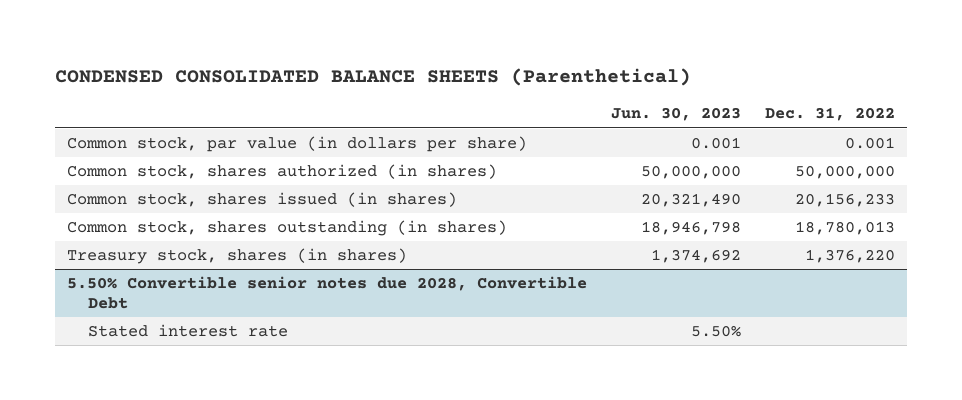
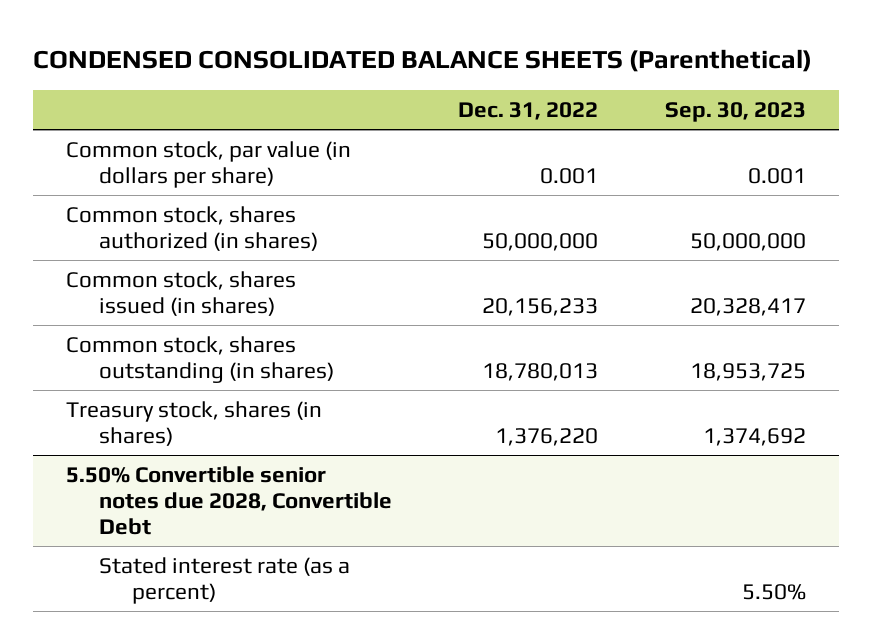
- | Jun. 30, 2023 | Dec. 31, 2022
+ | Dec. 31, 2022 | Sep. 30, 2023
@ 5.50% Convertible senior notes due 2028, Convertible Debt
- Stated interest rate | 5.50% |
+ Stated interest rate (as a percent) | | 5.50%

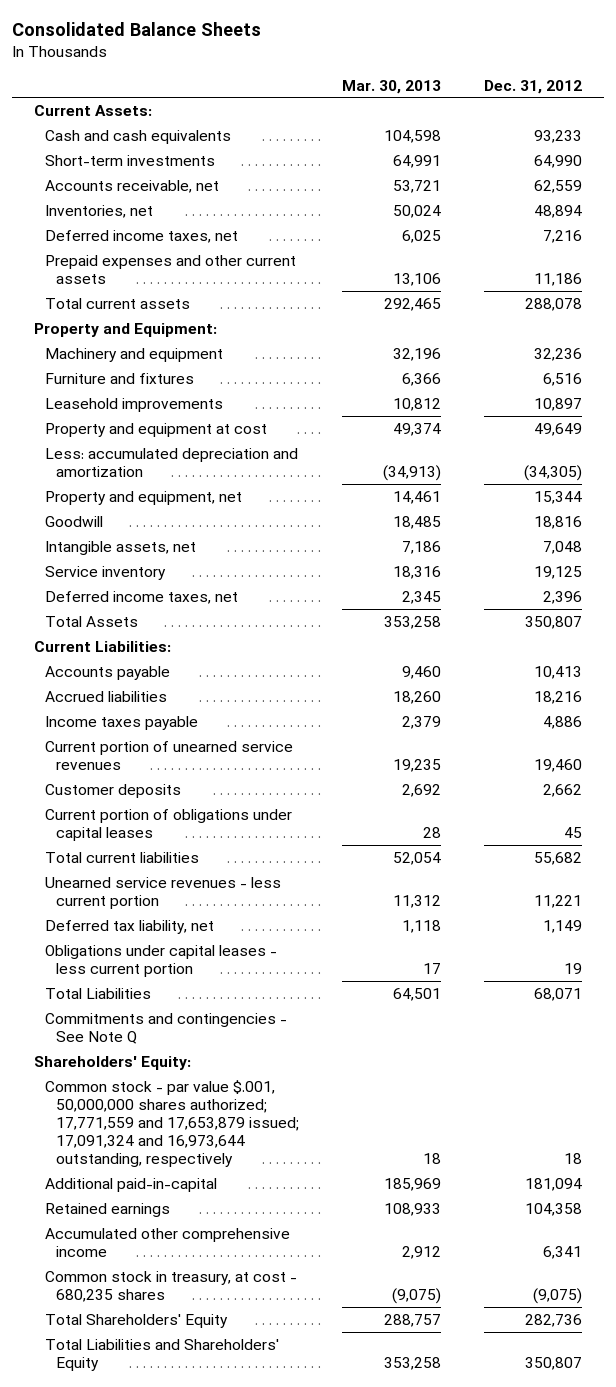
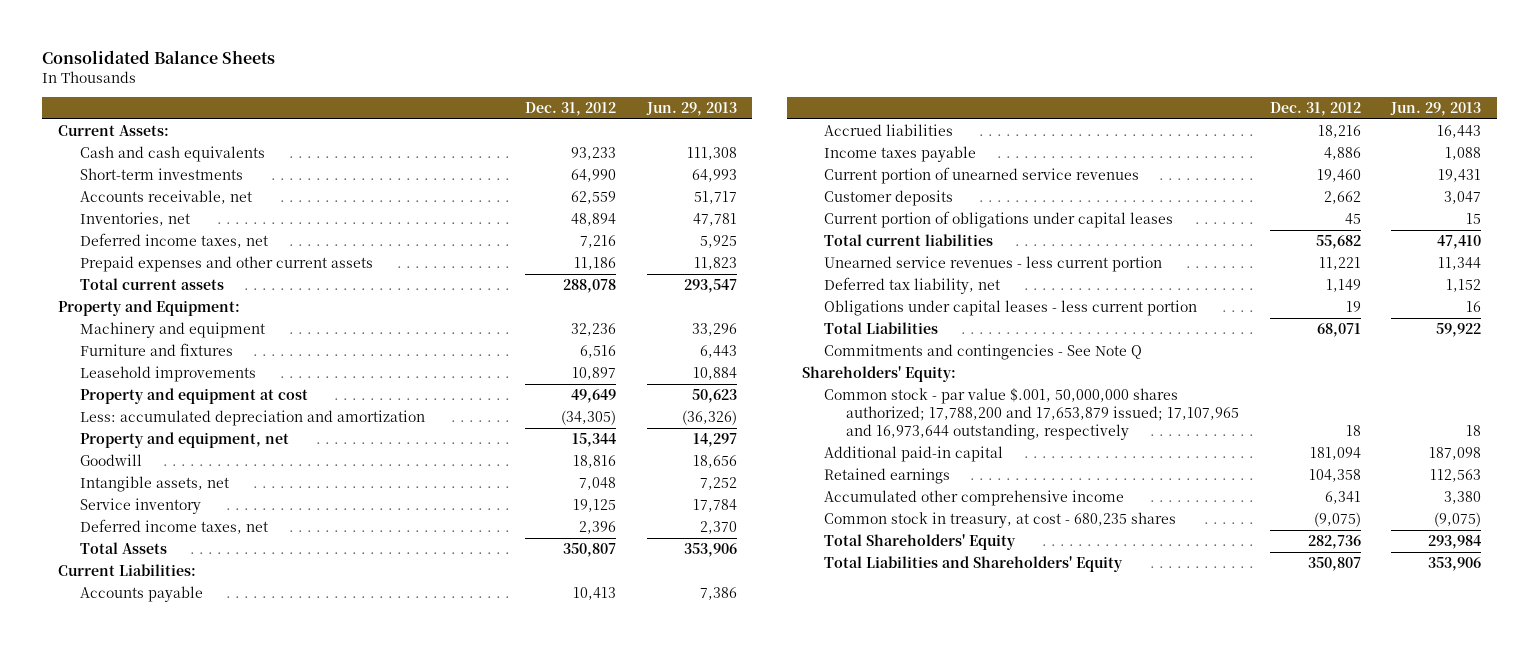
- | Mar. 30, 2013 | Dec. 31, 2012
+ | Dec. 31, 2012 | Jun. 29, 2013
- Common stock - par value $.001, 50,000,000 shares authorized; 17,771,559 and 17,653,879 issued; 17,091,324 and 16,973,644 outstanding, respectively | 18 | 18
- Additional paid-in-capital | 185,969 | 181,094
+ Common stock - par value $.001, 50,000,000 shares authorized; 17,788,200 and 17,653,879 issued; 17,107,965 and 16,973,644 outstanding, respectively | 18 | 18
+ Additional paid-in capital | 181,094 | 187,098

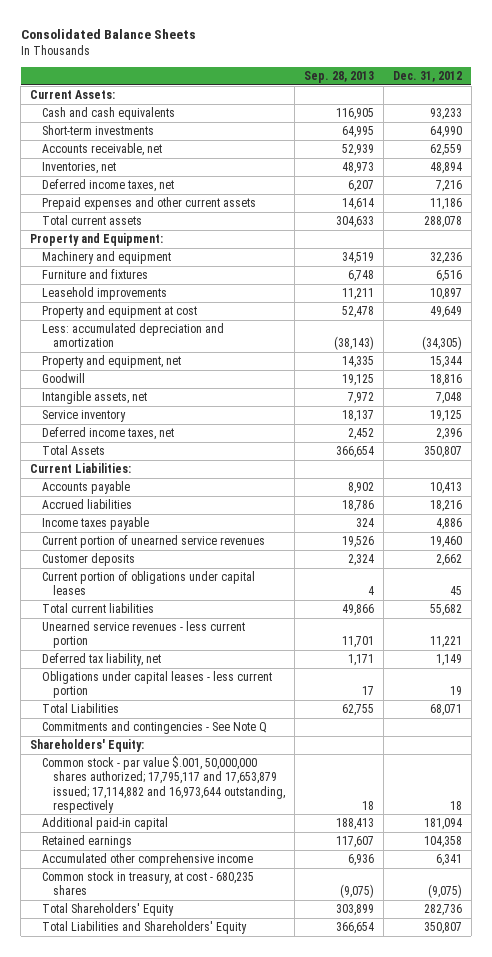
- | Dec. 31, 2012 | Jun. 29, 2013
+ | Sep. 28, 2013 | Dec. 31, 2012
- Common stock - par value $.001, 50,000,000 shares authorized; 17,788,200 and 17,653,879 issued; 17,107,965 and 16,973,644 outstanding, respectively | 18 | 18
+ Common stock - par value $.001, 50,000,000 shares authorized; 17,795,117 and 17,653,879 issued; 17,114,882 and 16,973,644 outstanding, respectively | 18 | 18

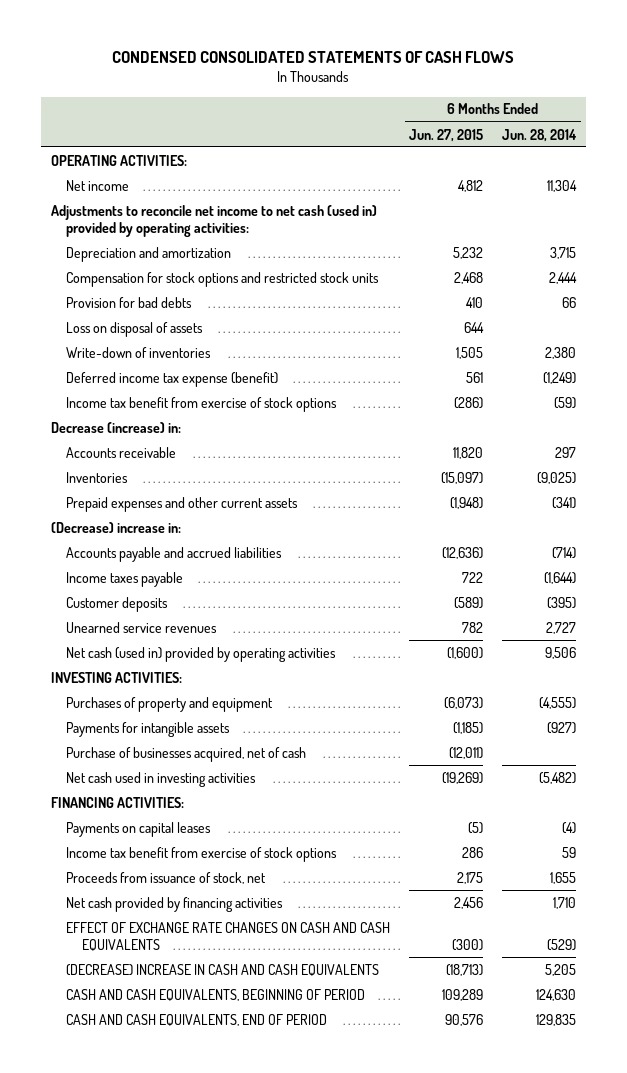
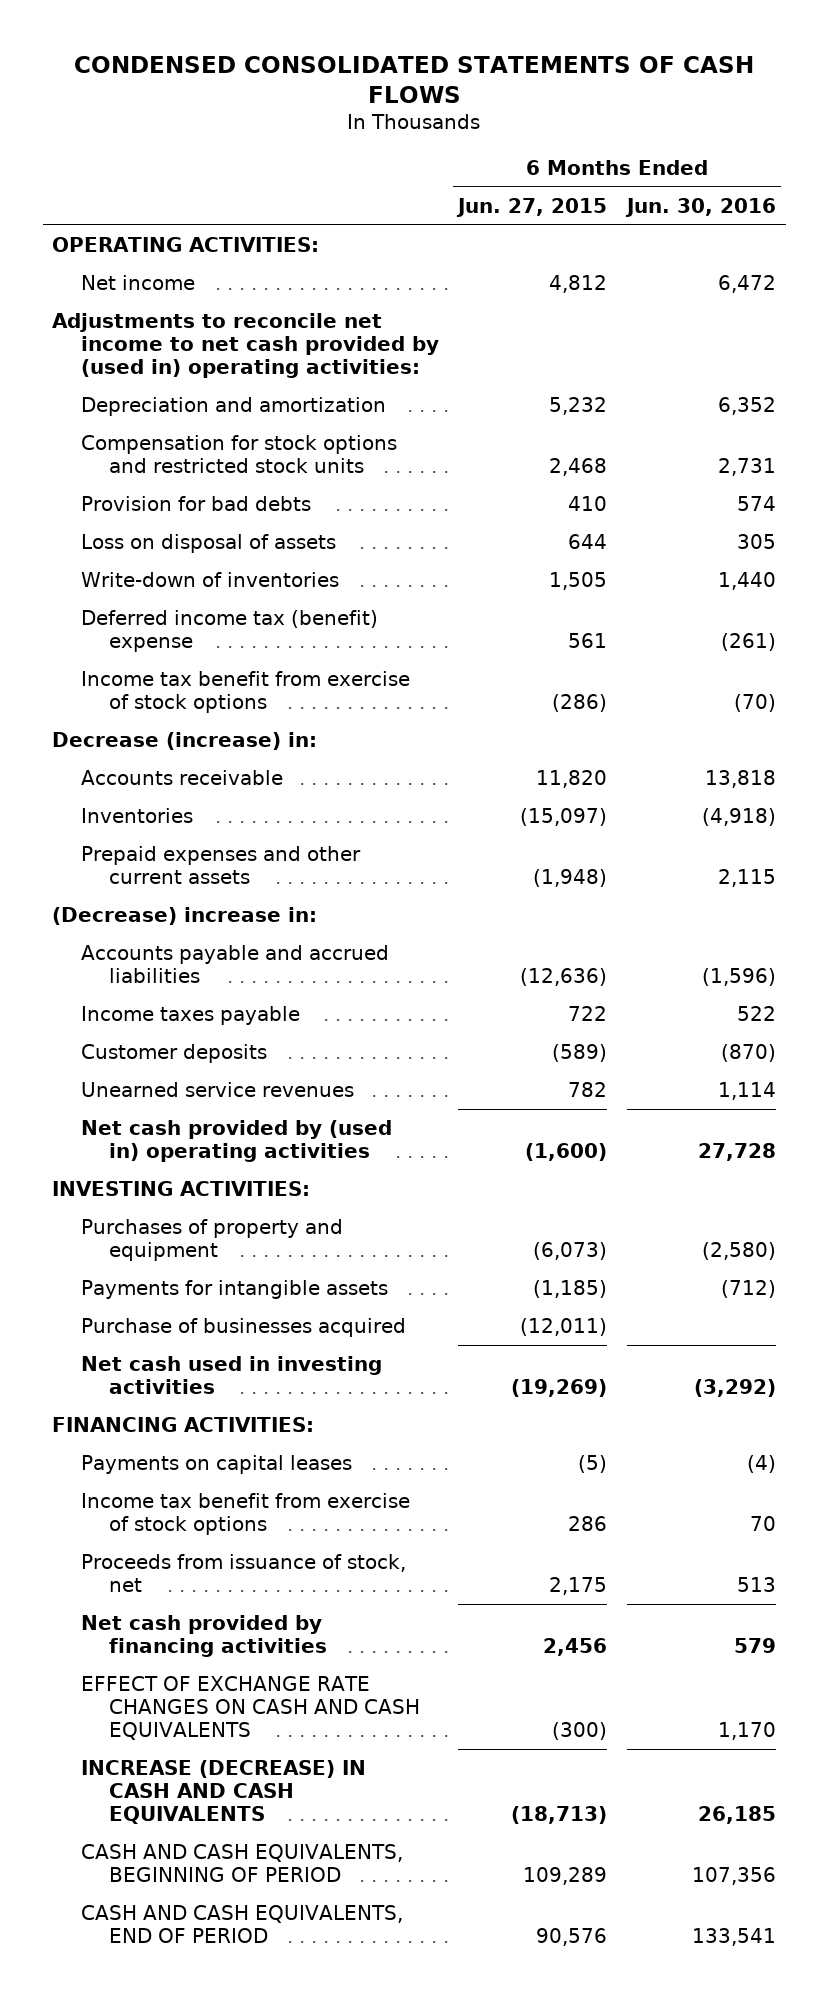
- | 6 Months Ended Jun. 27, 2015 | 6 Months Ended Jun. 28, 2014
+ | 6 Months Ended Jun. 27, 2015 | 6 Months Ended Jun. 30, 2016
- Adjustments to reconcile net income to net cash (used in) provided by operating activities:
+ Adjustments to reconcile net income to net cash provided by (used in) operating activities:
- Deferred income tax expense (benefit) | 561 | (1,249)
+ Deferred income tax (benefit) expense | 561 | (261)
- Net cash (used in) provided by operating activities | (1,600) | 9,506
+ Net cash provided by (used in) operating activities | (1,600) | 27,728
- Purchase of businesses acquired, net of cash | (12,011) |
+ Purchase of businesses acquired | (12,011) |
- (DECREASE) INCREASE IN CASH AND CASH EQUIVALENTS | (18,713) | 5,205
+ INCREASE (DECREASE) IN CASH AND CASH EQUIVALENTS | (18,713) | 26,185

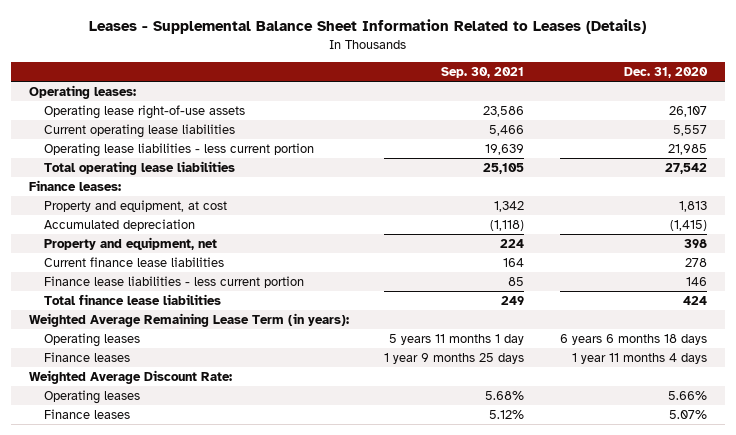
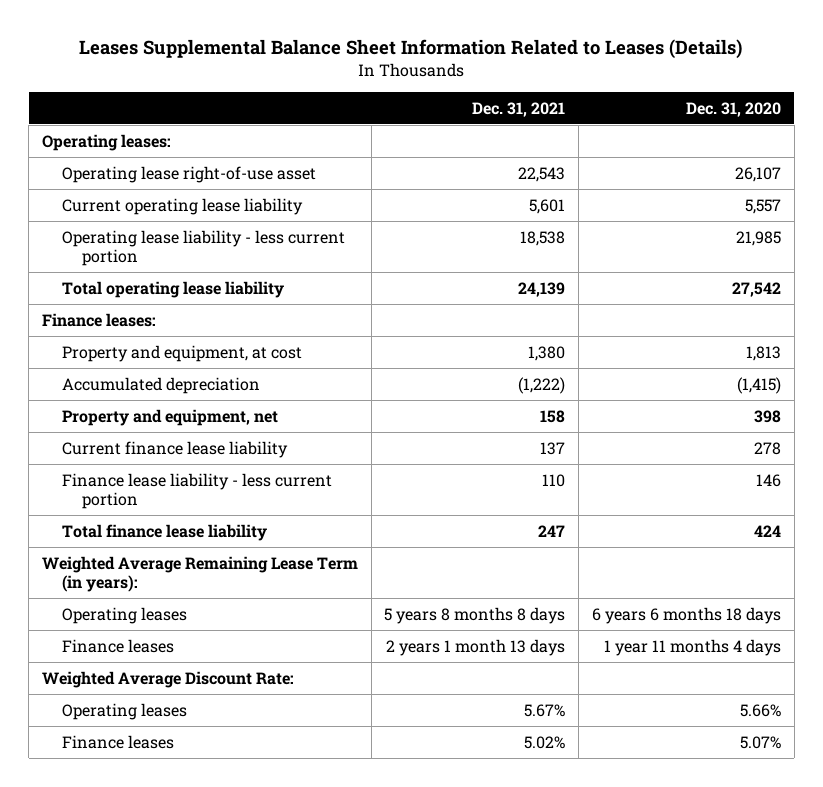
- Leases - Supplemental Balance Sheet Information Related to Leases (Details)
+ Leases Supplemental Balance Sheet Information Related to Leases (Details)
- | Sep. 30, 2021 | Dec. 31, 2020
+ | Dec. 31, 2021 | Dec. 31, 2020
- Operating lease right-of-use assets | 23,586 | 26,107
- Current operating lease liabilities | 5,466 | 5,557
- Operating lease liabilities - less current portion | 19,639 | 21,985
- Total operating lease liabilities | 25,105 | 27,542
+ Operating lease right-of-use asset | 22,543 | 26,107
+ Current operating lease liability | 5,601 | 5,557
+ Operating lease liability - less current portion | 18,538 | 21,985
+ Total operating lease liability | 24,139 | 27,542
- Current finance lease liabilities | 164 | 278
- Finance lease liabilities - less current portion | 85 | 146
- Total finance lease liabilities | 249 | 424
+ Current finance lease liability | 137 | 278
+ Finance lease liability - less current portion | 110 | 146
+ Total finance lease liability | 247 | 424

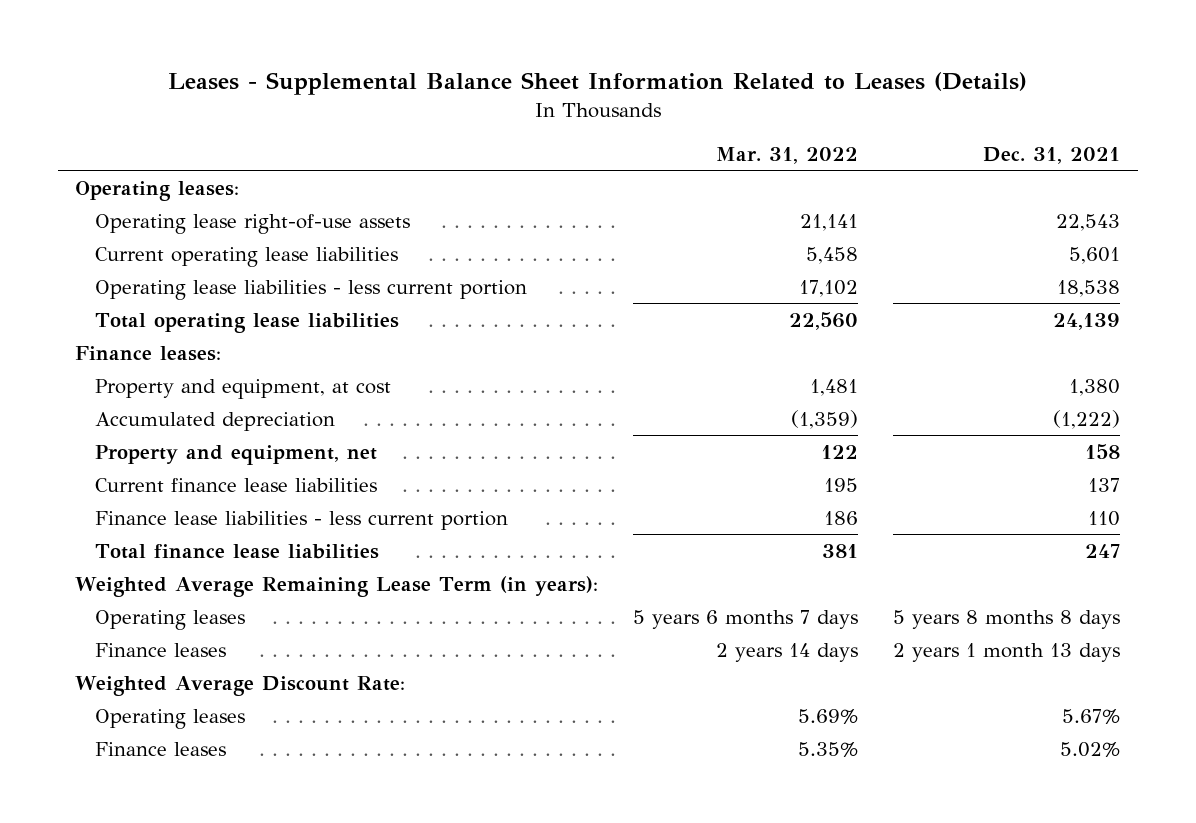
- Leases Supplemental Balance Sheet Information Related to Leases (Details)
+ Leases - Supplemental Balance Sheet Information Related to Leases (Details)
- | Dec. 31, 2021 | Dec. 31, 2020
+ | Mar. 31, 2022 | Dec. 31, 2021
- Operating lease right-of-use asset | 22,543 | 26,107
- Current operating lease liability | 5,601 | 5,557
- Operating lease liability - less current portion | 18,538 | 21,985
- Total operating lease liability | 24,139 | 27,542
+ Operating lease right-of-use assets | 21,141 | 22,543
+ Current operating lease liabilities | 5,458 | 5,601
+ Operating lease liabilities - less current portion | 17,102 | 18,538
+ Total operating lease liabilities | 22,560 | 24,139
- Current finance lease liability | 137 | 278
- Finance lease liability - less current portion | 110 | 146
- Total finance lease liability | 247 | 424
+ Current finance lease liabilities | 195 | 137
+ Finance lease liabilities - less current portion | 186 | 110
+ Total finance lease liabilities | 381 | 247

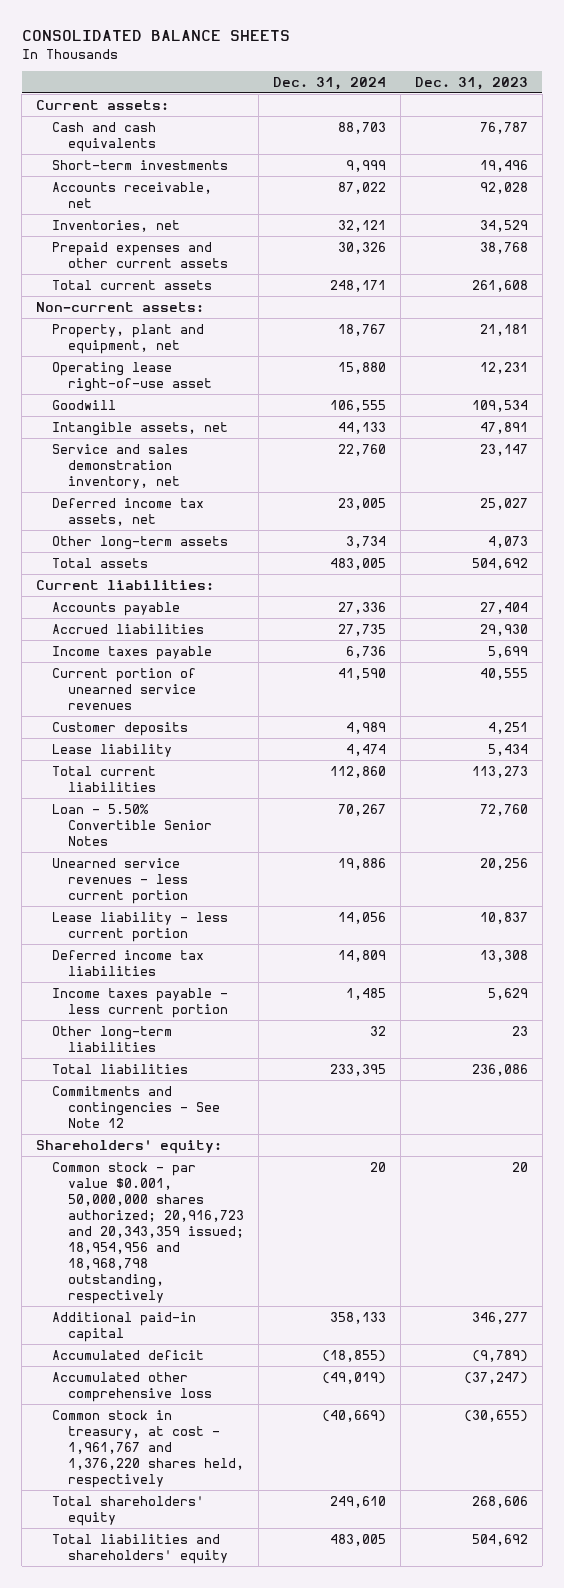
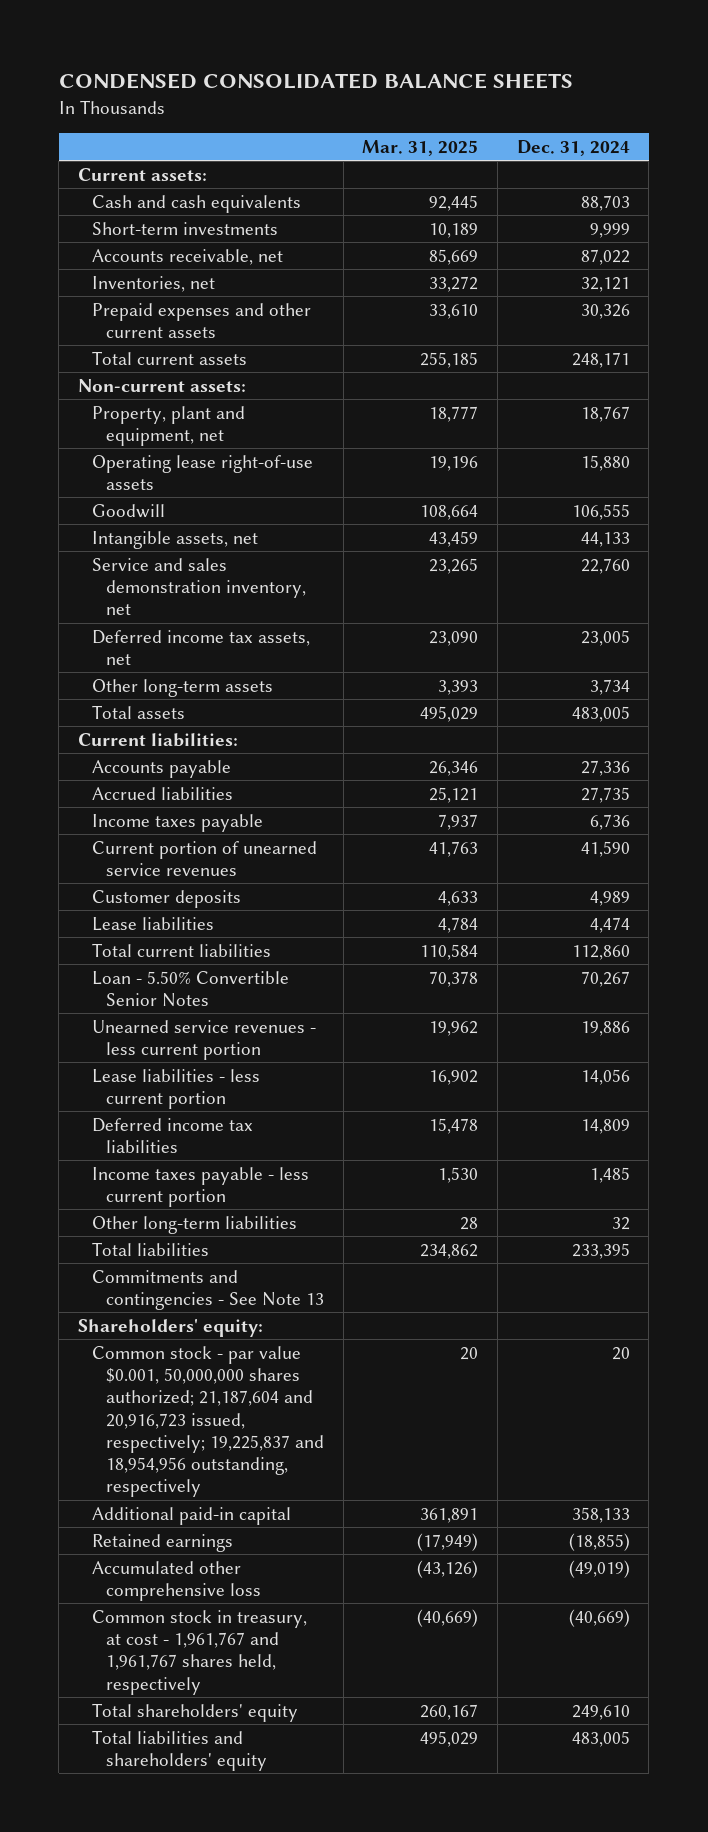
- CONSOLIDATED BALANCE SHEETS
+ CONDENSED CONSOLIDATED BALANCE SHEETS
- | Dec. 31, 2024 | Dec. 31, 2023
+ | Mar. 31, 2025 | Dec. 31, 2024
- Operating lease right-of-use asset | 15,880 | 12,231
+ Operating lease right-of-use assets | 19,196 | 15,880
- Lease liability | 4,474 | 5,434
+ Lease liabilities | 4,784 | 4,474
- Lease liability - less current portion | 14,056 | 10,837
+ Lease liabilities - less current portion | 16,902 | 14,056
- Commitments and contingencies - See Note 12
+ Commitments and contingencies - See Note 13
- Common stock - par value $0.001, 50,000,000 shares authorized; 20,916,723 and 20,343,359 issued; 18,954,956 and 18,968,798 outstanding, respectively | 20 | 20
+ Common stock - par value $0.001, 50,000,000 shares authorized; 21,187,604 and 20,916,723 issued, respectively; 19,225,837 and 18,954,956 outstanding, respectively | 20 | 20
- Accumulated deficit | (18,855) | (9,789)
+ Retained earnings | (17,949) | (18,855)
- Common stock in treasury, at cost - 1,961,767 and 1,376,220 shares held, respectively | (40,669) | (30,655)
+ Common stock in treasury, at cost - 1,961,767 and 1,961,767 shares held, respectively | (40,669) | (40,669)

